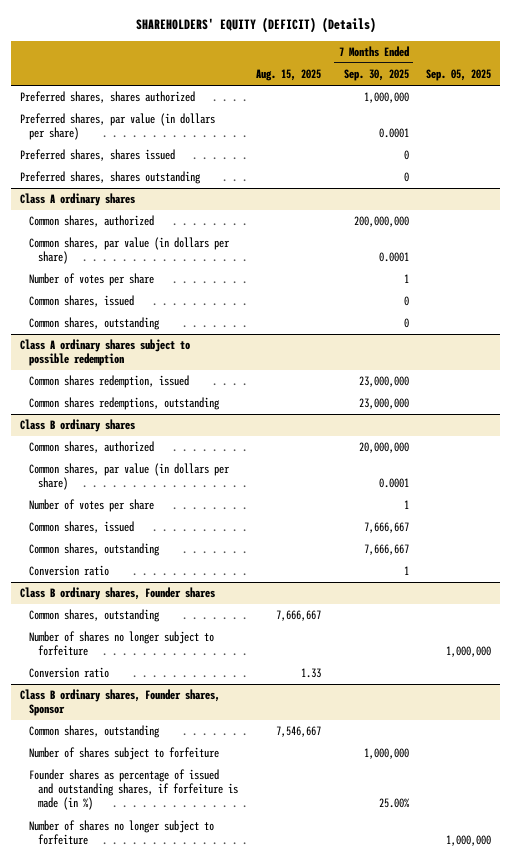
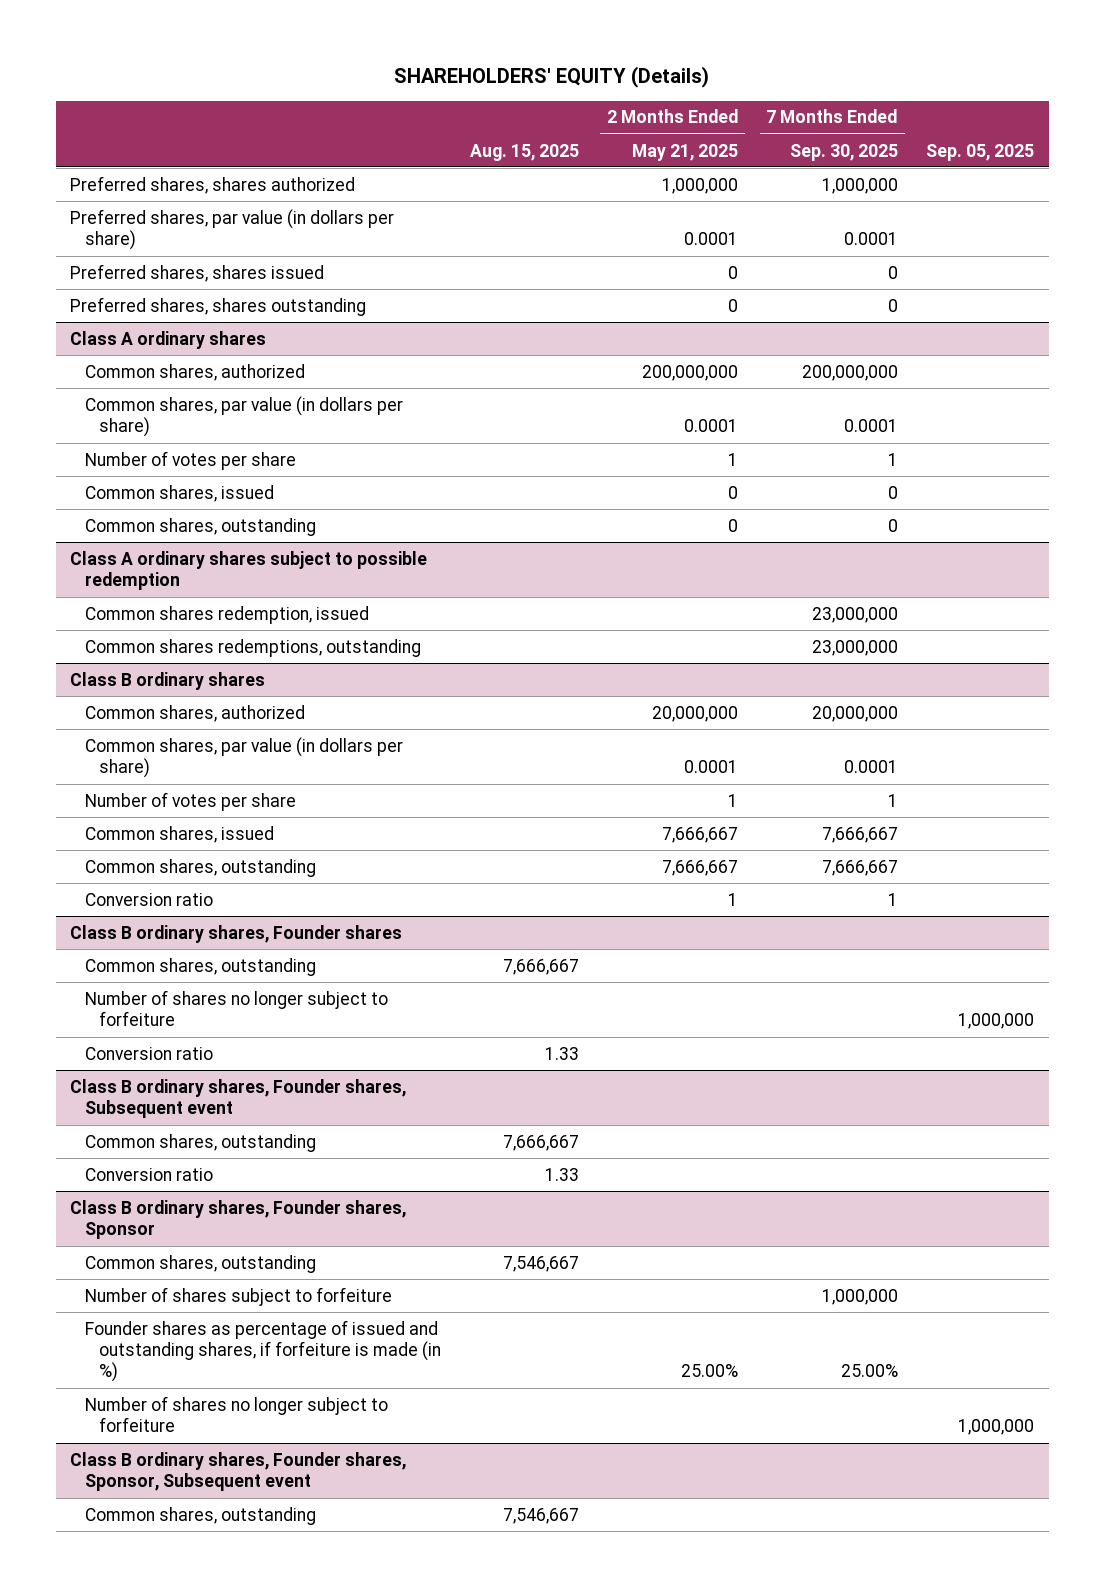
- SHAREHOLDERS' EQUITY (DEFICIT) (Details)
+ SHAREHOLDERS' EQUITY (Details)
- | Aug. 15, 2025 | 7 Months Ended Sep. 30, 2025 | Sep. 05, 2025
+ | Aug. 15, 2025 | 2 Months Ended May 21, 2025 | 7 Months Ended Sep. 30, 2025 | Sep. 05, 2025
+ Class B ordinary shares, Founder shares, Subsequent event
+ Common shares, outstanding | 7,666,667 | | |
+ Conversion ratio | 1.33 | | |
+ Class B ordinary shares, Founder shares, Sponsor, Subsequent event
+ Common shares, outstanding | 7,546,667 | | |

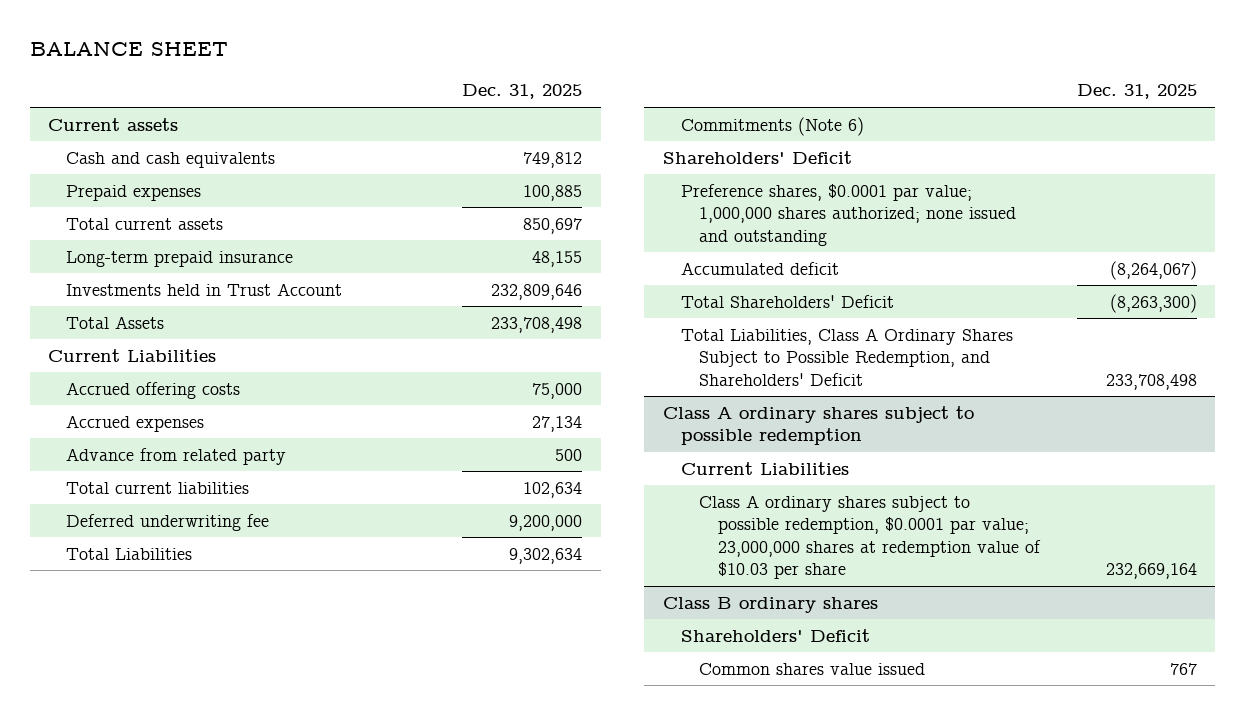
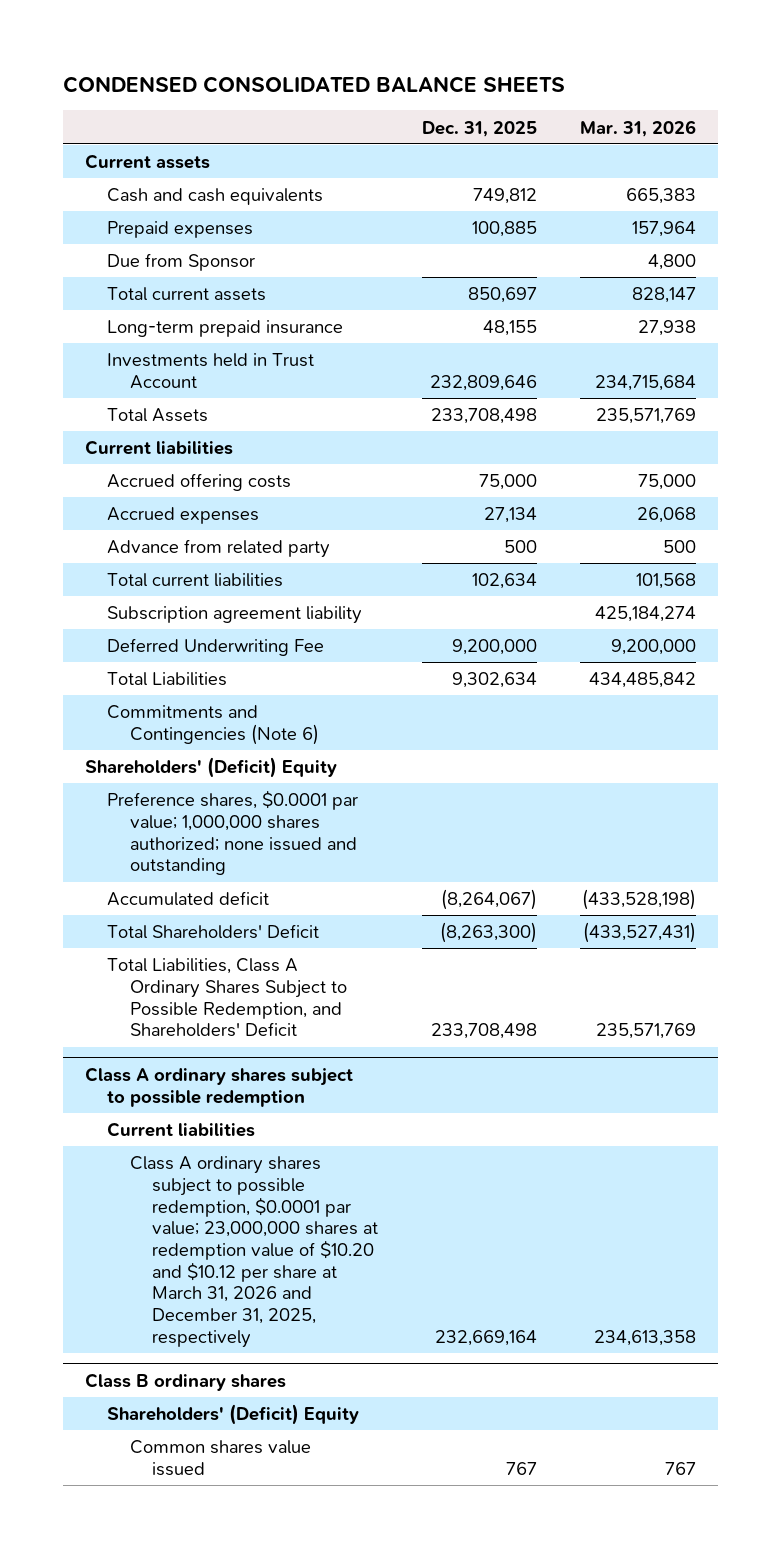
- BALANCE SHEET
+ CONDENSED CONSOLIDATED BALANCE SHEETS
- | Dec. 31, 2025
+ | Dec. 31, 2025 | Mar. 31, 2026
+ Due from Sponsor | | 4,800
- Current Liabilities
+ Current liabilities
- Deferred underwriting fee | 9,200,000
+ Subscription agreement liability | | 425,184,274
+ Deferred Underwriting Fee | 9,200,000 | 9,200,000
- Commitments (Note 6)
- Shareholders' Deficit
+ Commitments and Contingencies (Note 6)
+ Shareholders' (Deficit) Equity
@ Class A ordinary shares subject to possible redemption
- Current Liabilities
- Class A ordinary shares subject to possible redemption, $0.0001 par value; 23,000,000 shares at redemption value of $10.03 per share | 232,669,164
+ Current liabilities
+ Class A ordinary shares subject to possible redemption, $0.0001 par value; 23,000,000 shares at redemption value of $10.20 and $10.12 per share at March 31, 2026 and December 31, 2025, respectively | 232,669,164 | 234,613,358
@ Class B ordinary shares
- Shareholders' Deficit
+ Shareholders' (Deficit) Equity

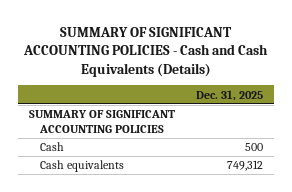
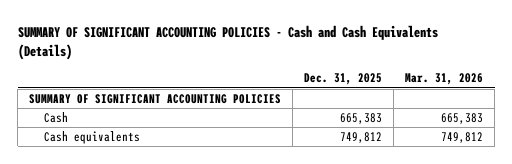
- | Dec. 31, 2025
+ | Dec. 31, 2025 | Mar. 31, 2026
- Cash | 500
- Cash equivalents | 749,312
+ Cash | 665,383 | 665,383
+ Cash equivalents | 749,812 | 749,812

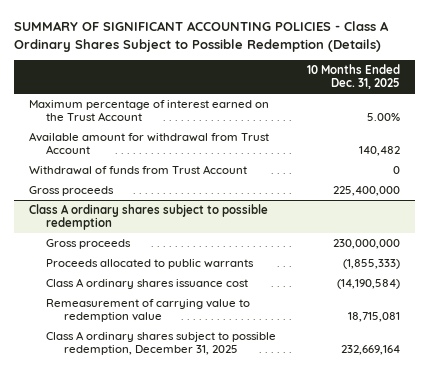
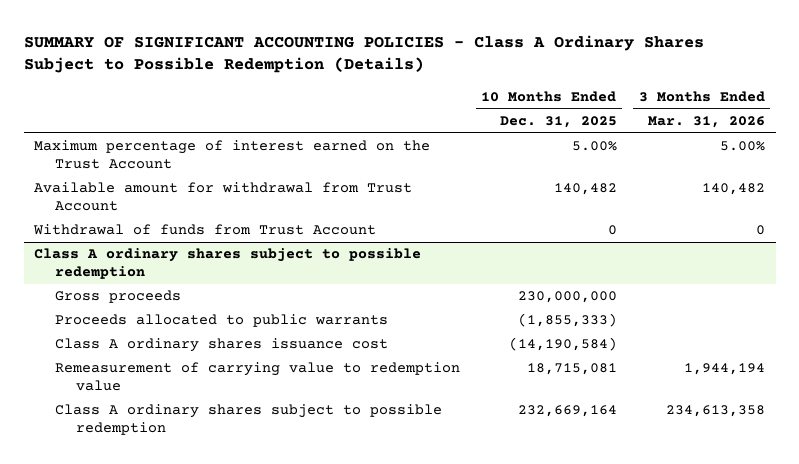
- | 10 Months Ended Dec. 31, 2025
+ | 10 Months Ended Dec. 31, 2025 | 3 Months Ended Mar. 31, 2026
- Gross proceeds | 225,400,000
@ Class A ordinary shares subject to possible redemption
- Class A ordinary shares subject to possible redemption, December 31, 2025 | 232,669,164
+ Class A ordinary shares subject to possible redemption | 232,669,164 | 234,613,358

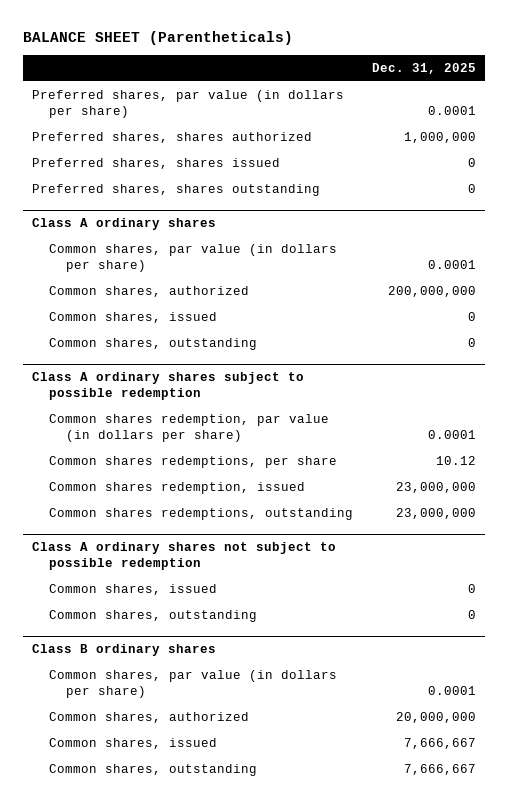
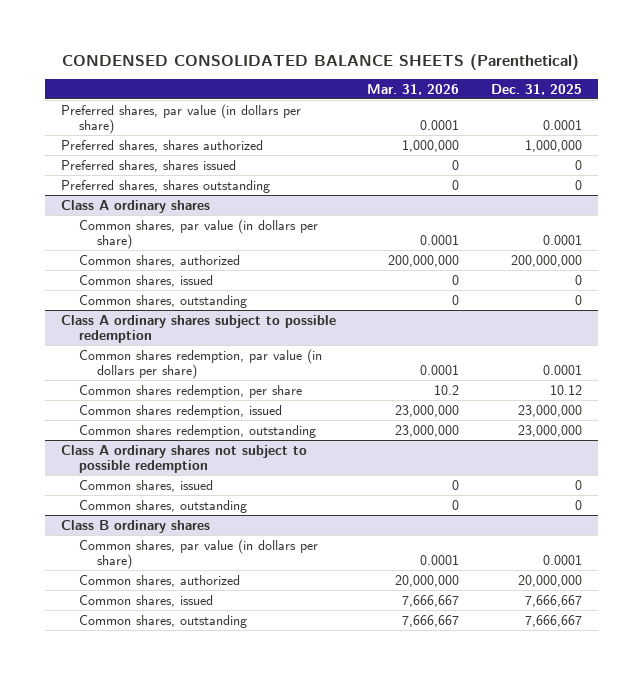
- BALANCE SHEET (Parentheticals)
+ CONDENSED CONSOLIDATED BALANCE SHEETS (Parenthetical)
- | Dec. 31, 2025
+ | Mar. 31, 2026 | Dec. 31, 2025
@ Class A ordinary shares subject to possible redemption
- Common shares redemptions, per share | 10.12
+ Common shares redemption, per share | 10.2 | 10.12
- Common shares redemptions, outstanding | 23,000,000
+ Common shares redemption, outstanding | 23,000,000 | 23,000,000

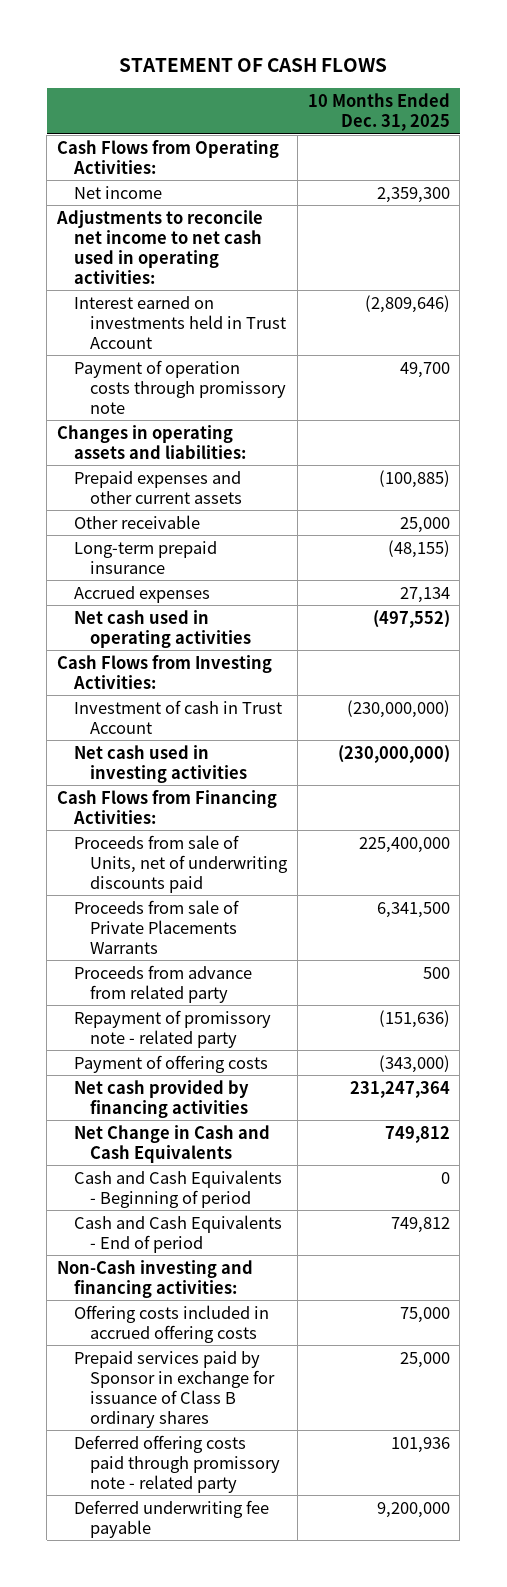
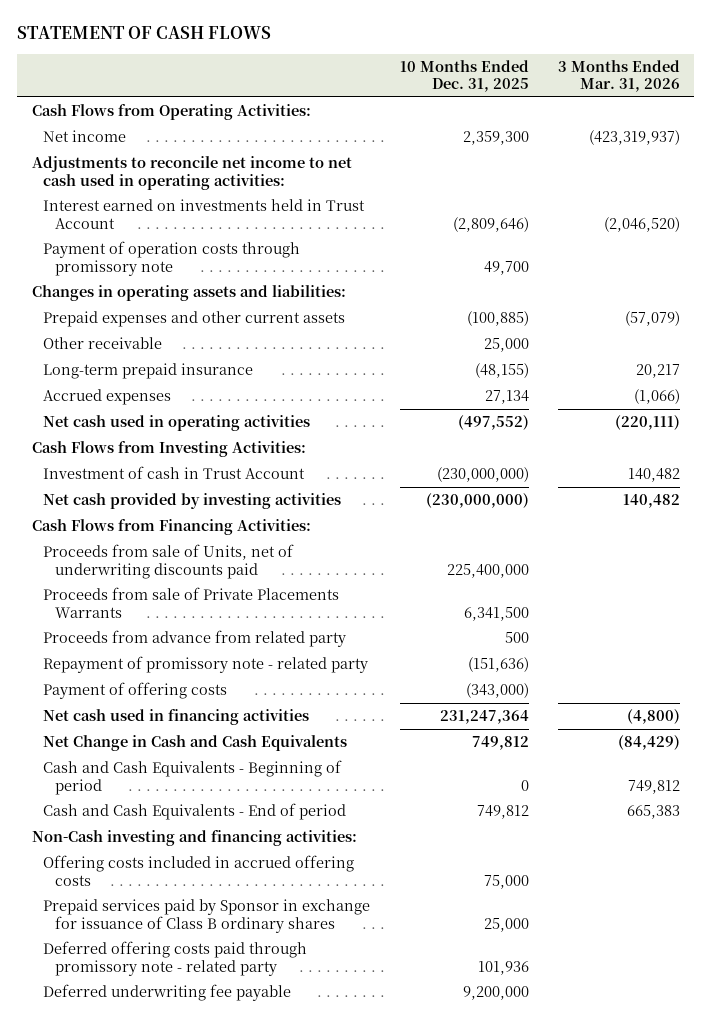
- | 10 Months Ended Dec. 31, 2025
+ | 10 Months Ended Dec. 31, 2025 | 3 Months Ended Mar. 31, 2026
- Net cash used in investing activities | (230,000,000)
+ Net cash provided by investing activities | (230,000,000) | 140,482
- Net cash provided by financing activities | 231,247,364
+ Net cash used in financing activities | 231,247,364 | (4,800)

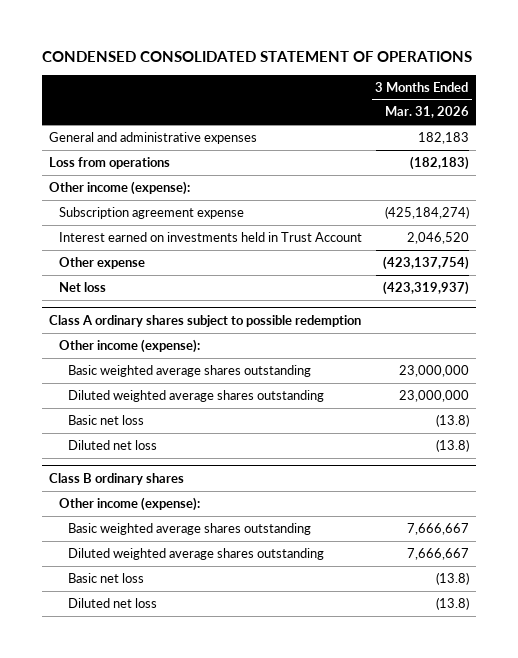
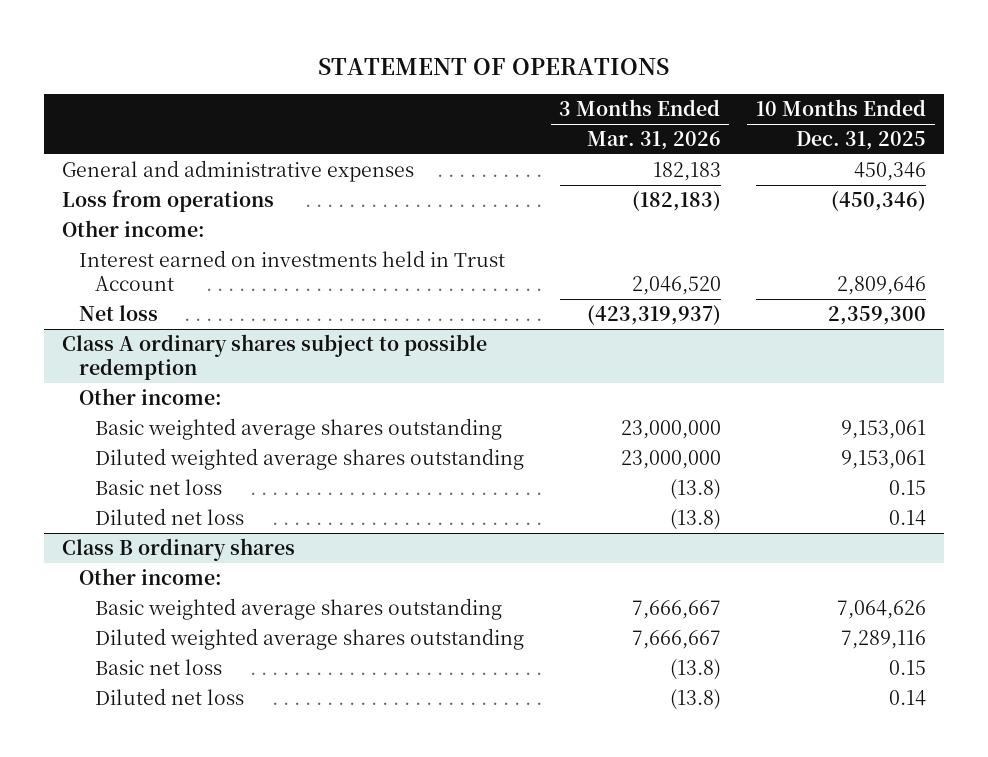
- CONDENSED CONSOLIDATED STATEMENT OF OPERATIONS
+ STATEMENT OF OPERATIONS
- | 3 Months Ended Mar. 31, 2026
+ | 3 Months Ended Mar. 31, 2026 | 10 Months Ended Dec. 31, 2025
- Other income (expense):
- Subscription agreement expense | (425,184,274)
+ Other income:
- Other expense | (423,137,754)
@ Class A ordinary shares subject to possible redemption
- Other income (expense):
+ Other income:
@ Class B ordinary shares
- Other income (expense):
+ Other income:

